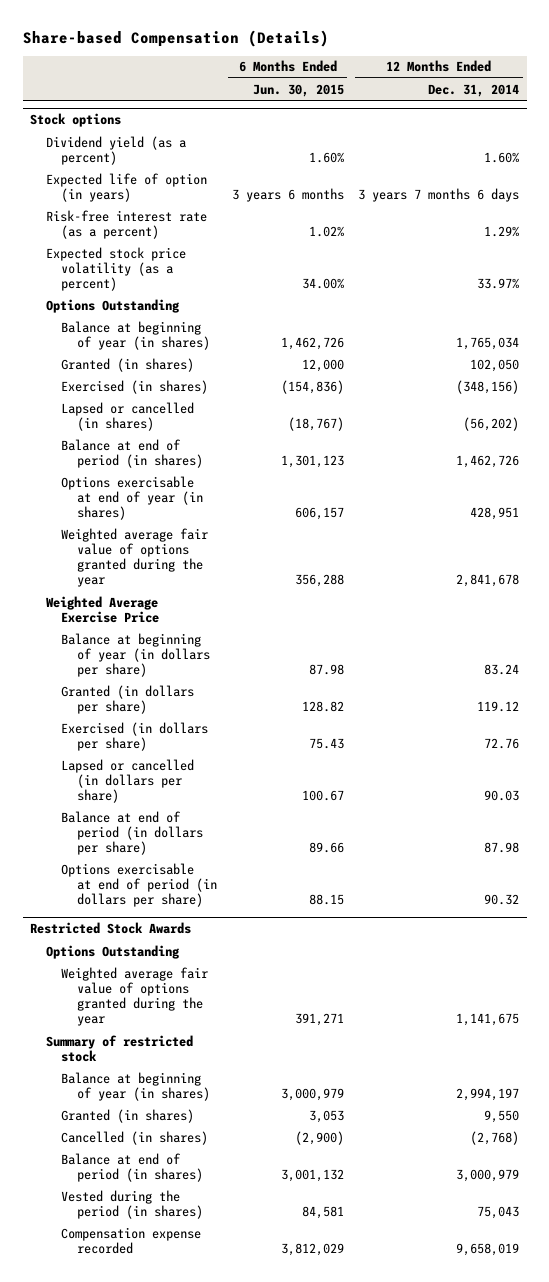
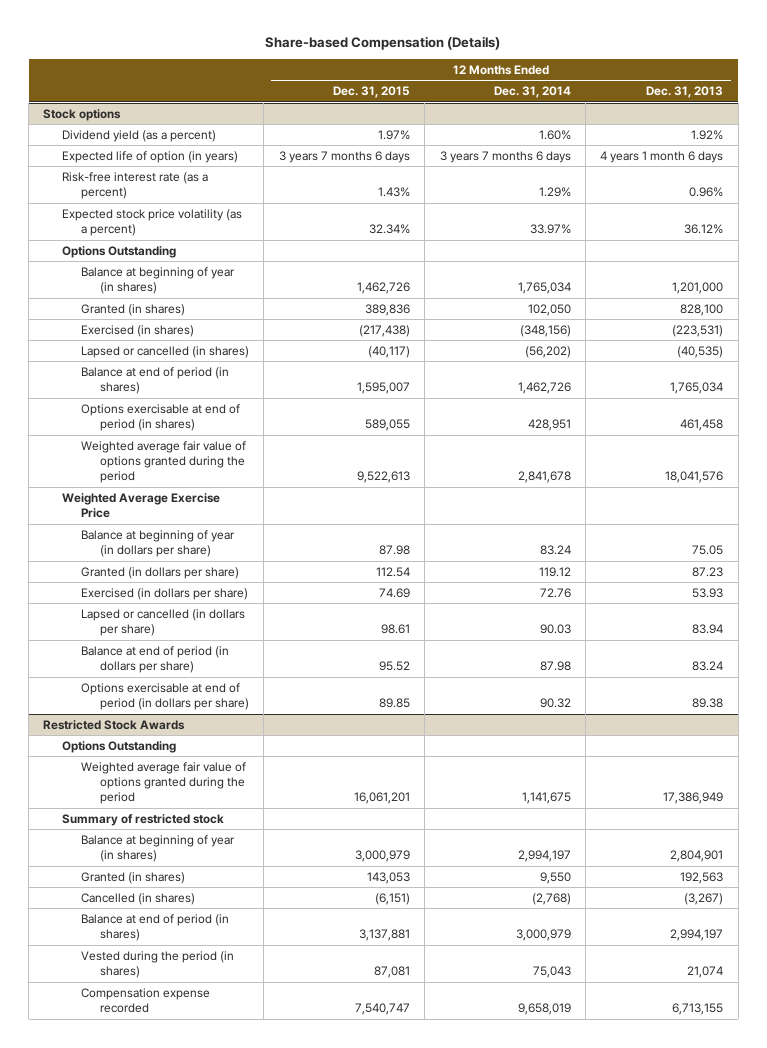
- | 6 Months Ended Jun. 30, 2015 | 12 Months Ended Dec. 31, 2014
+ | 12 Months Ended Dec. 31, 2015 | 12 Months Ended Dec. 31, 2014 | 12 Months Ended Dec. 31, 2013
@ Stock options
- Options exercisable at end of year (in shares) | 606,157 | 428,951
- Weighted average fair value of options granted during the year | 356,288 | 2,841,678
+ Options exercisable at end of period (in shares) | 589,055 | 428,951 | 461,458
+ Weighted average fair value of options granted during the period | 9,522,613 | 2,841,678 | 18,041,576
@ Restricted Stock Awards
- Weighted average fair value of options granted during the year | 391,271 | 1,141,675
+ Weighted average fair value of options granted during the period | 16,061,201 | 1,141,675 | 17,386,949

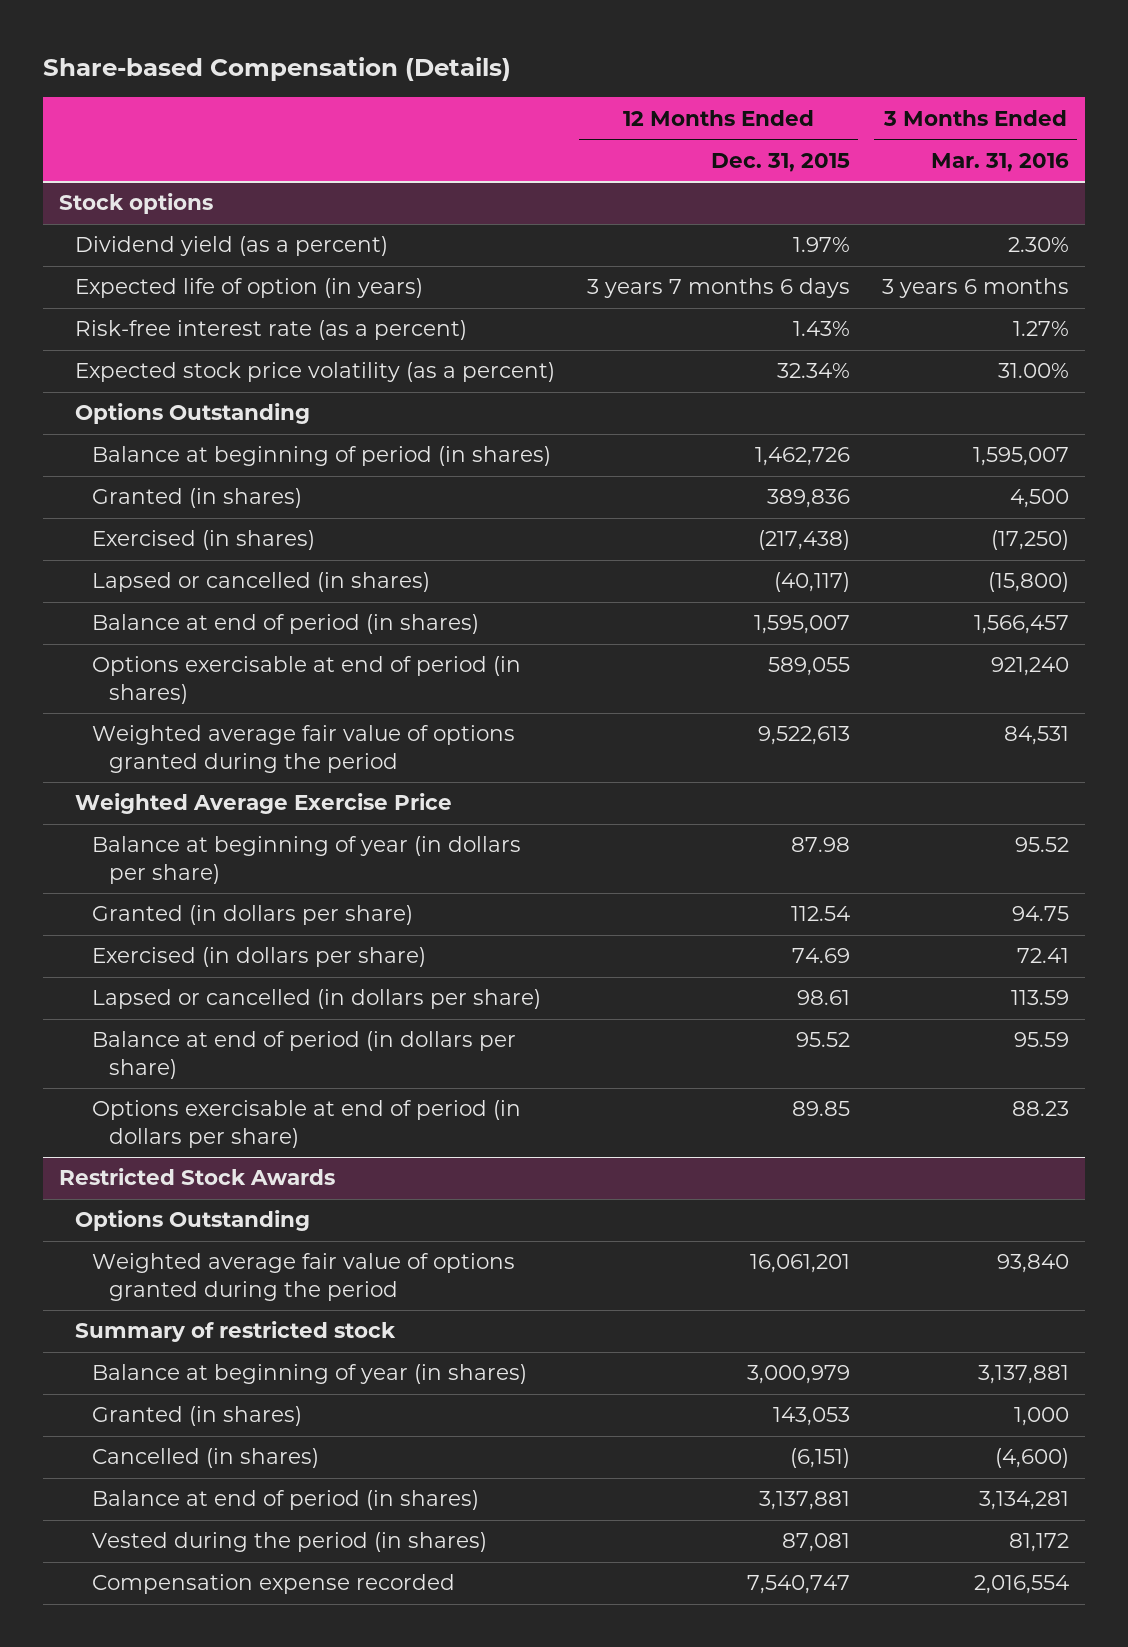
- | 12 Months Ended Dec. 31, 2015 | 12 Months Ended Dec. 31, 2014 | 12 Months Ended Dec. 31, 2013
+ | 12 Months Ended Dec. 31, 2015 | 3 Months Ended Mar. 31, 2016
@ Stock options
- Balance at beginning of year (in shares) | 1,462,726 | 1,765,034 | 1,201,000
+ Balance at beginning of period (in shares) | 1,462,726 | 1,595,007

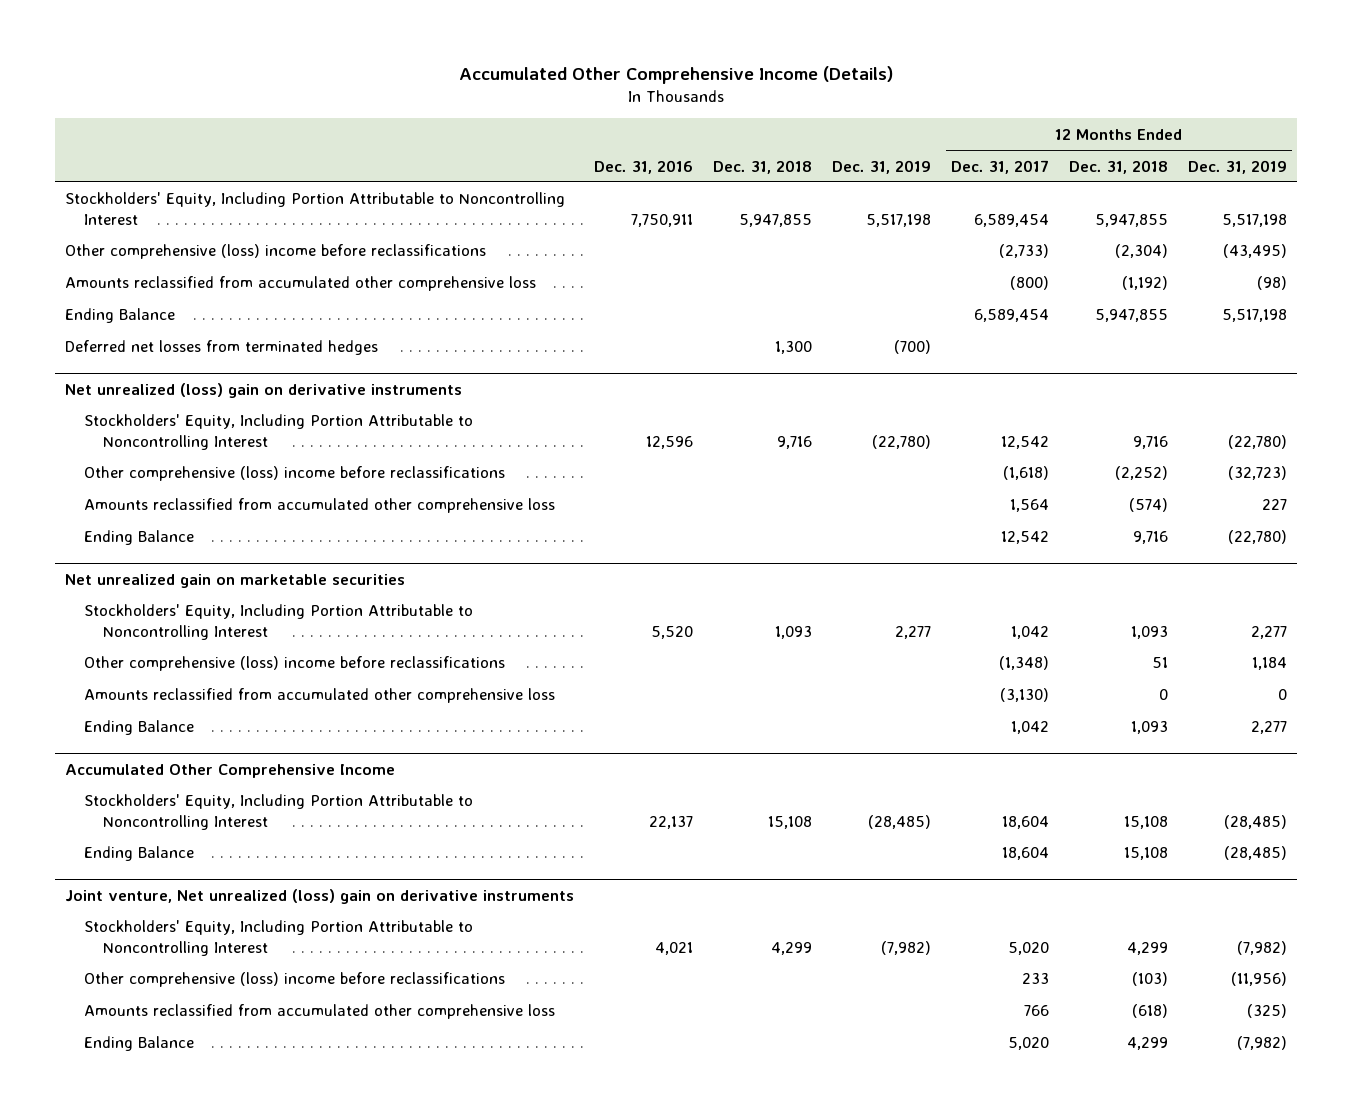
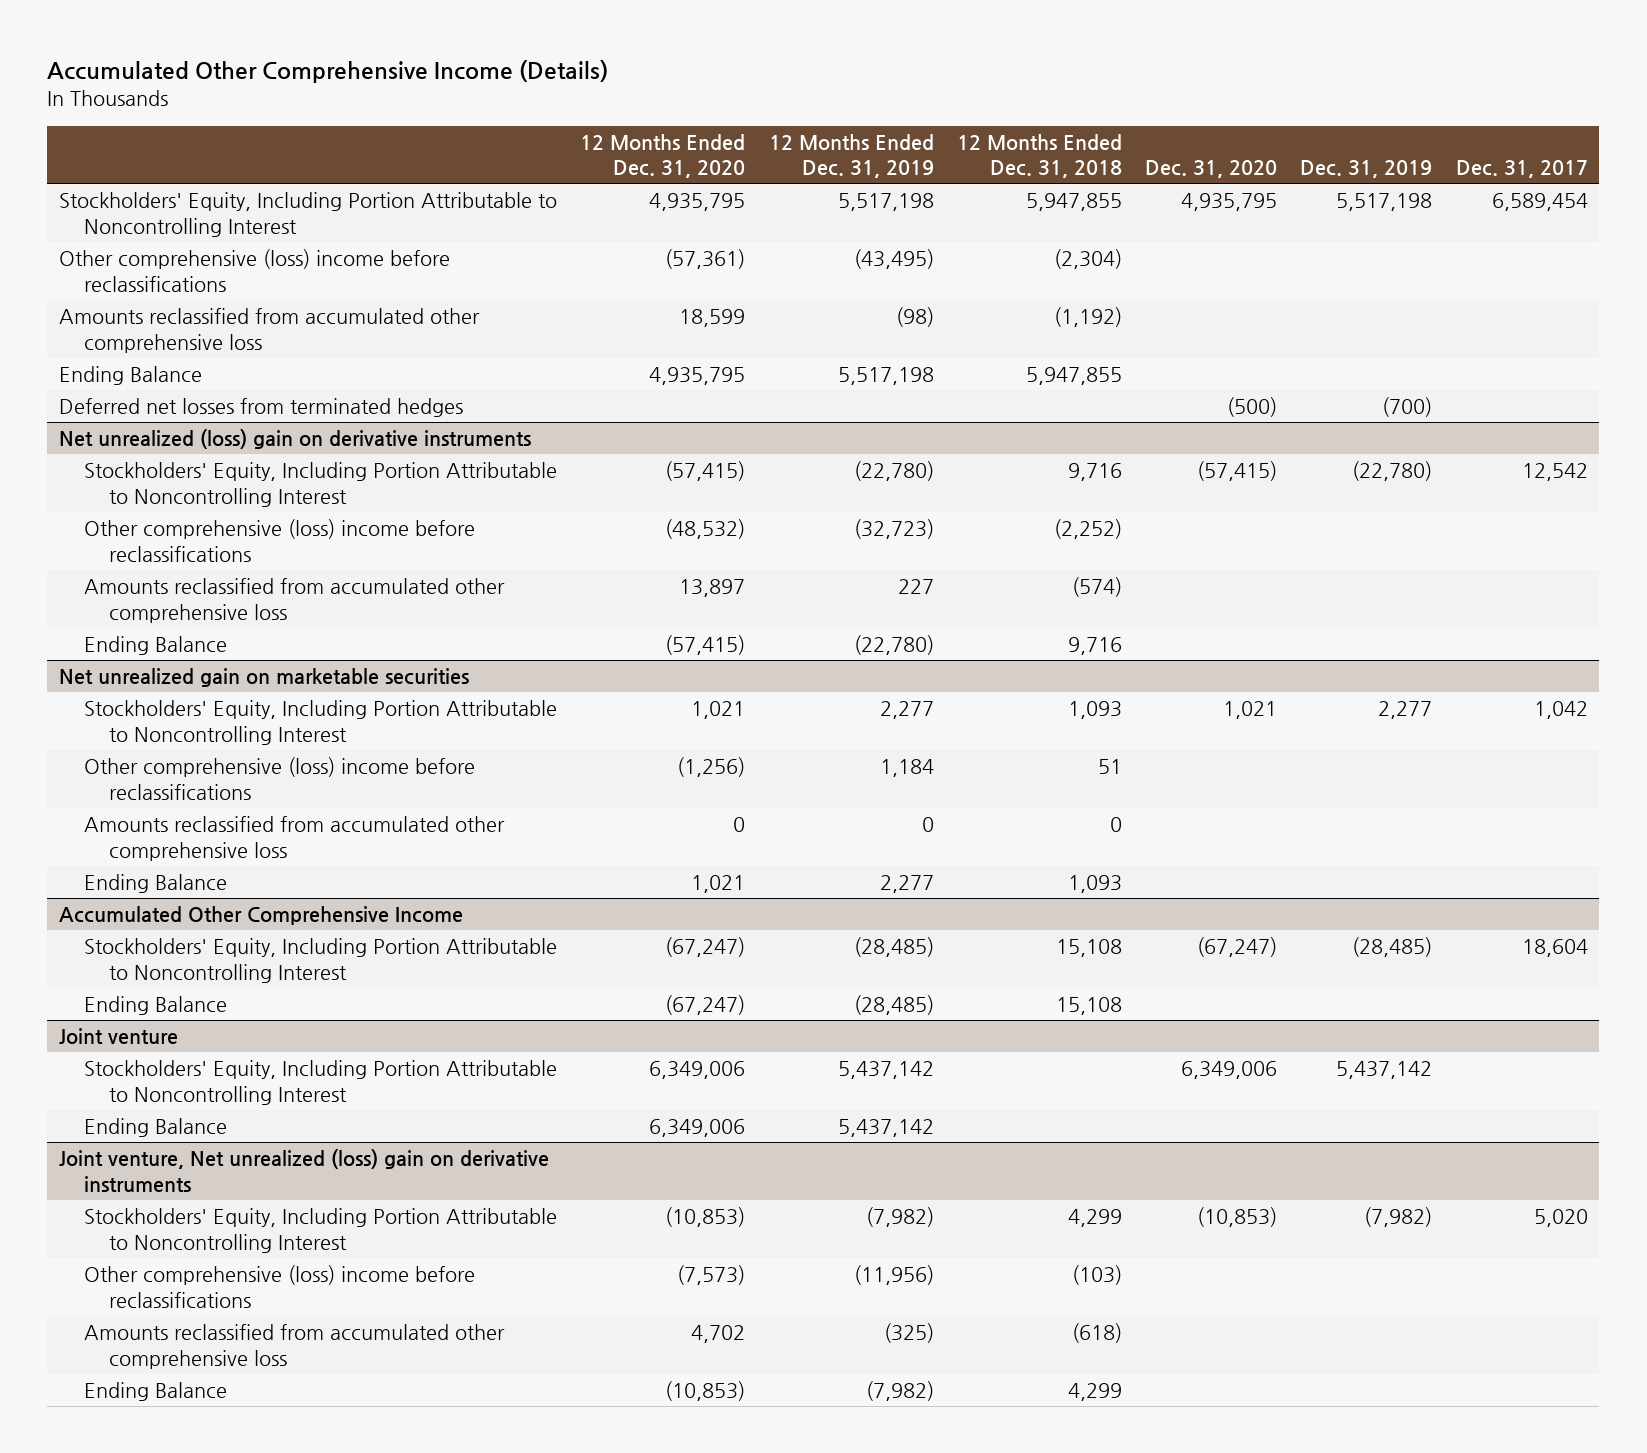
- | Dec. 31, 2016 | Dec. 31, 2018 | Dec. 31, 2019 | 12 Months Ended Dec. 31, 2017 | 12 Months Ended Dec. 31, 2018 | 12 Months Ended Dec. 31, 2019
+ | 12 Months Ended Dec. 31, 2020 | 12 Months Ended Dec. 31, 2019 | 12 Months Ended Dec. 31, 2018 | Dec. 31, 2020 | Dec. 31, 2019 | Dec. 31, 2017
+ Joint venture
+ Stockholders' Equity, Including Portion Attributable to Noncontrolling Interest | 6,349,006 | 5,437,142 | | 6,349,006 | 5,437,142 |
+ Ending Balance | 6,349,006 | 5,437,142 | | | |

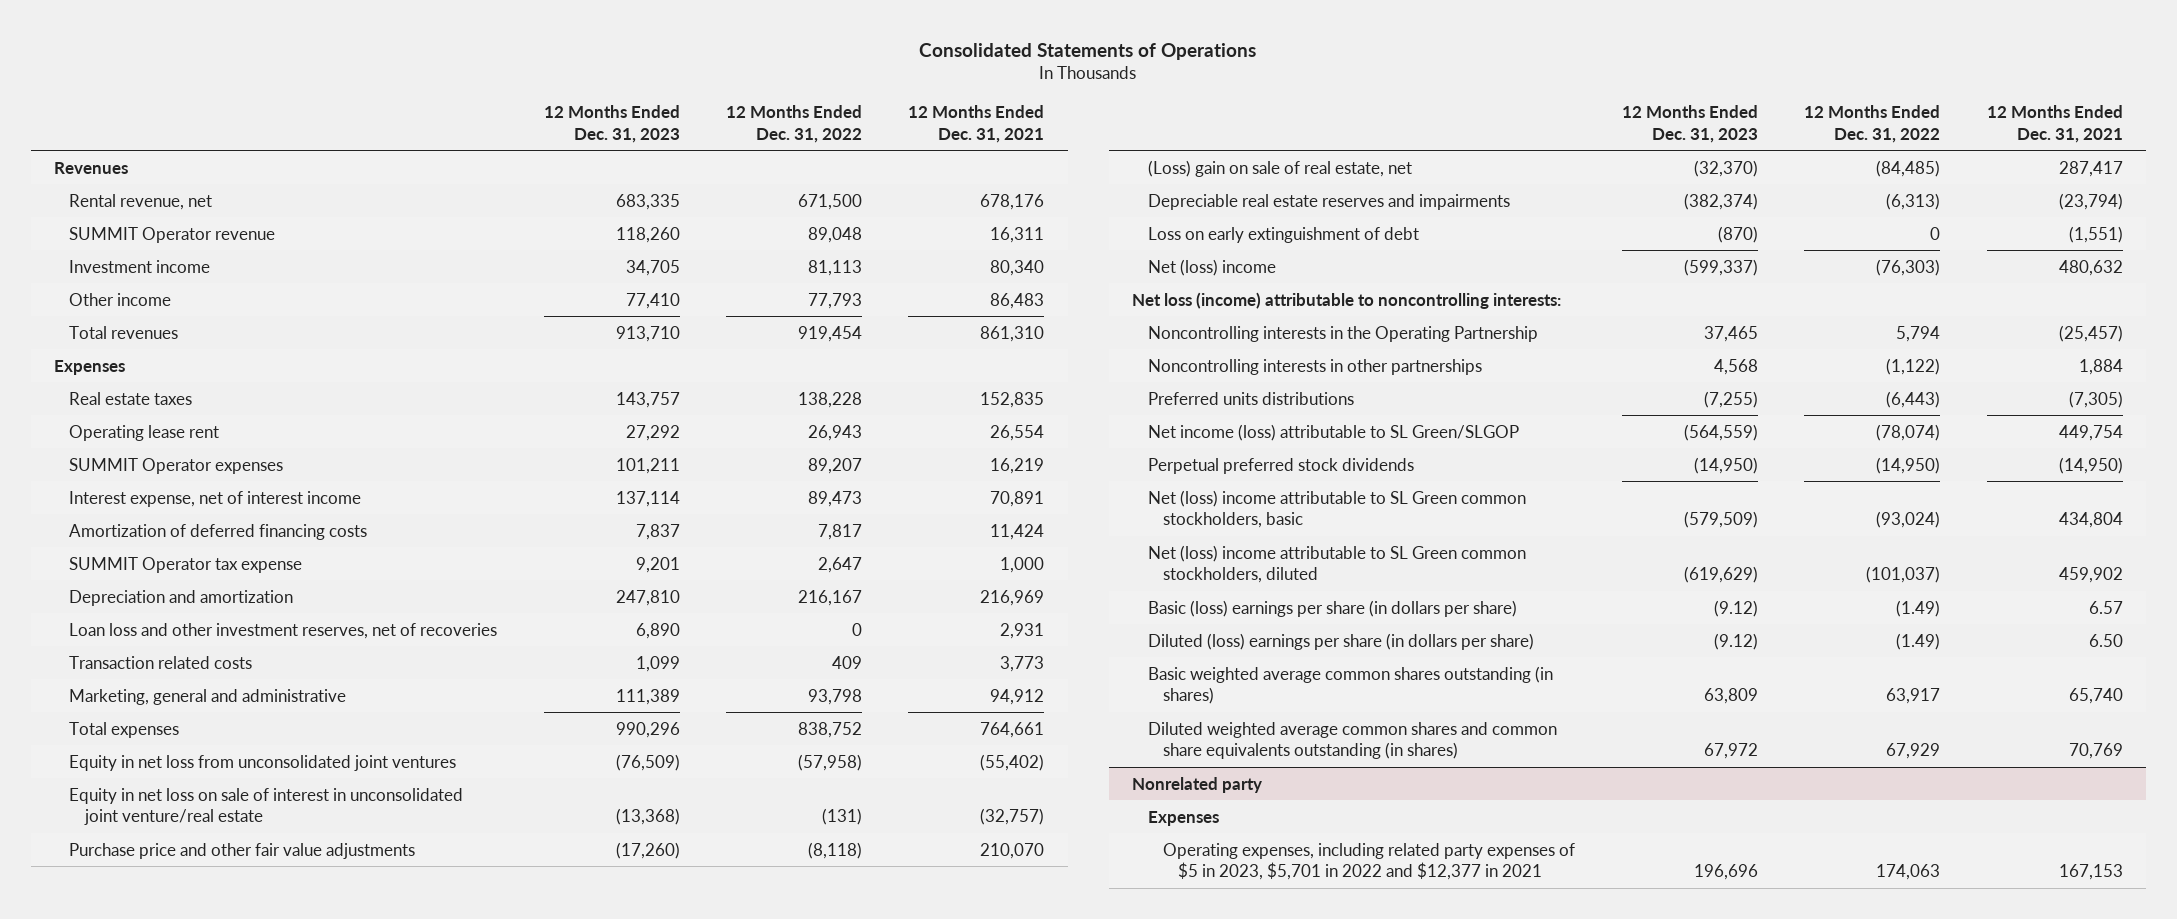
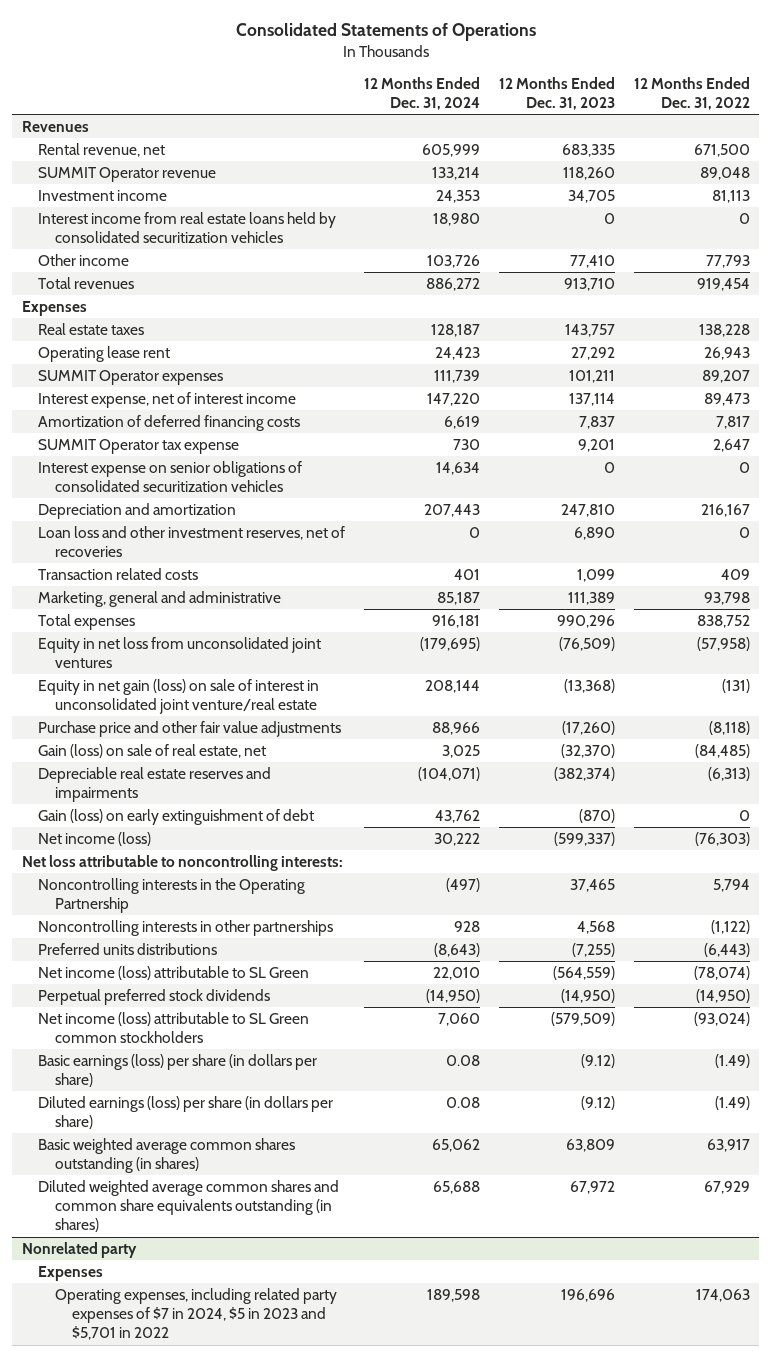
- | 12 Months Ended Dec. 31, 2023 | 12 Months Ended Dec. 31, 2022 | 12 Months Ended Dec. 31, 2021
+ | 12 Months Ended Dec. 31, 2024 | 12 Months Ended Dec. 31, 2023 | 12 Months Ended Dec. 31, 2022
+ Interest income from real estate loans held by consolidated securitization vehicles | 18,980 | 0 | 0
+ Interest expense on senior obligations of consolidated securitization vehicles | 14,634 | 0 | 0
- Equity in net loss on sale of interest in unconsolidated joint venture/real estate | (13,368) | (131) | (32,757)
+ Equity in net gain (loss) on sale of interest in unconsolidated joint venture/real estate | 208,144 | (13,368) | (131)
- (Loss) gain on sale of real estate, net | (32,370) | (84,485) | 287,417
+ Gain (loss) on sale of real estate, net | 3,025 | (32,370) | (84,485)
- Loss on early extinguishment of debt | (870) | 0 | (1,551)
- Net (loss) income | (599,337) | (76,303) | 480,632
- Net loss (income) attributable to noncontrolling interests:
+ Gain (loss) on early extinguishment of debt | 43,762 | (870) | 0
+ Net income (loss) | 30,222 | (599,337) | (76,303)
+ Net loss attributable to noncontrolling interests:
- Net income (loss) attributable to SL Green/SLGOP | (564,559) | (78,074) | 449,754
+ Net income (loss) attributable to SL Green | 22,010 | (564,559) | (78,074)
- Net (loss) income attributable to SL Green common stockholders, basic | (579,509) | (93,024) | 434,804
- Net (loss) income attributable to SL Green common stockholders, diluted | (619,629) | (101,037) | 459,902
- Basic (loss) earnings per share (in dollars per share) | (9.12) | (1.49) | 6.57
- Diluted (loss) earnings per share (in dollars per share) | (9.12) | (1.49) | 6.50
+ Net income (loss) attributable to SL Green common stockholders | 7,060 | (579,509) | (93,024)
+ Basic earnings (loss) per share (in dollars per share) | 0.08 | (9.12) | (1.49)
+ Diluted earnings (loss) per share (in dollars per share) | 0.08 | (9.12) | (1.49)
@ Nonrelated party
- Operating expenses, including related party expenses of $5 in 2023, $5,701 in 2022 and $12,377 in 2021 | 196,696 | 174,063 | 167,153
+ Operating expenses, including related party expenses of $7 in 2024, $5 in 2023 and $5,701 in 2022 | 189,598 | 196,696 | 174,063

